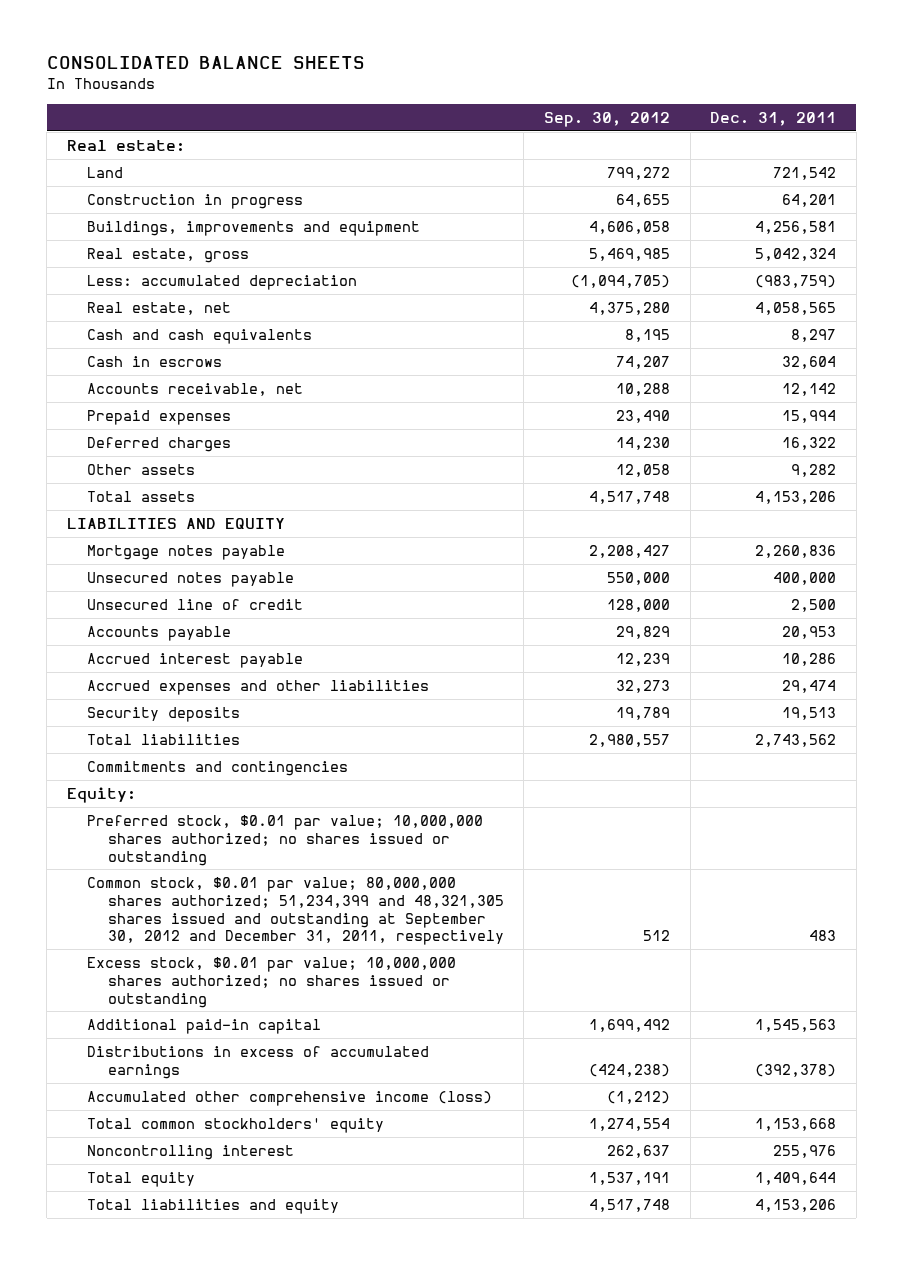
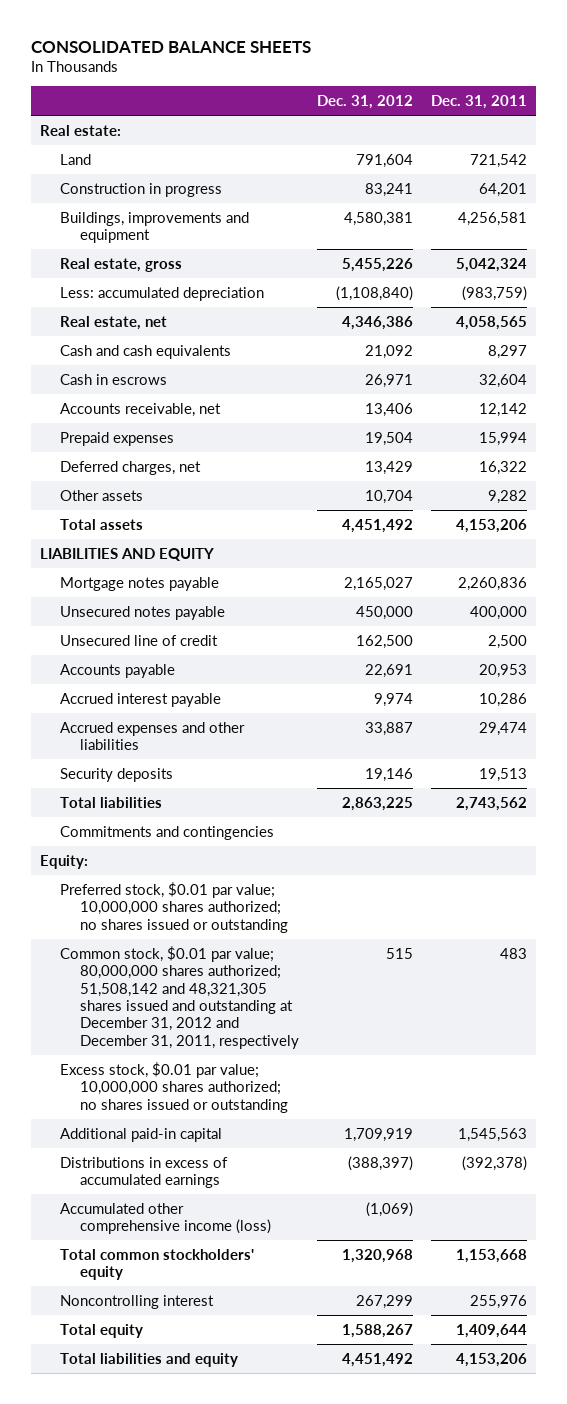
- | Sep. 30, 2012 | Dec. 31, 2011
+ | Dec. 31, 2012 | Dec. 31, 2011
- Deferred charges | 14,230 | 16,322
+ Deferred charges, net | 13,429 | 16,322
- Common stock, $0.01 par value; 80,000,000 shares authorized; 51,234,399 and 48,321,305 shares issued and outstanding at September 30, 2012 and December 31, 2011, respectively | 512 | 483
+ Common stock, $0.01 par value; 80,000,000 shares authorized; 51,508,142 and 48,321,305 shares issued and outstanding at December 31, 2012 and December 31, 2011, respectively | 515 | 483

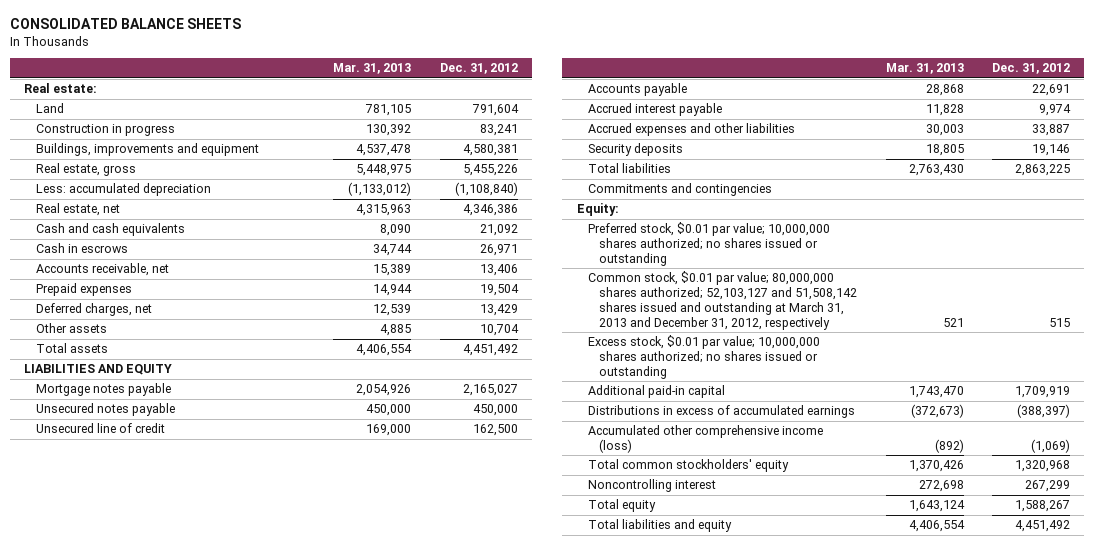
- | Dec. 31, 2012 | Dec. 31, 2011
+ | Mar. 31, 2013 | Dec. 31, 2012
- Common stock, $0.01 par value; 80,000,000 shares authorized; 51,508,142 and 48,321,305 shares issued and outstanding at December 31, 2012 and December 31, 2011, respectively | 515 | 483
+ Common stock, $0.01 par value; 80,000,000 shares authorized; 52,103,127 and 51,508,142 shares issued and outstanding at March 31, 2013 and December 31, 2012, respectively | 521 | 515

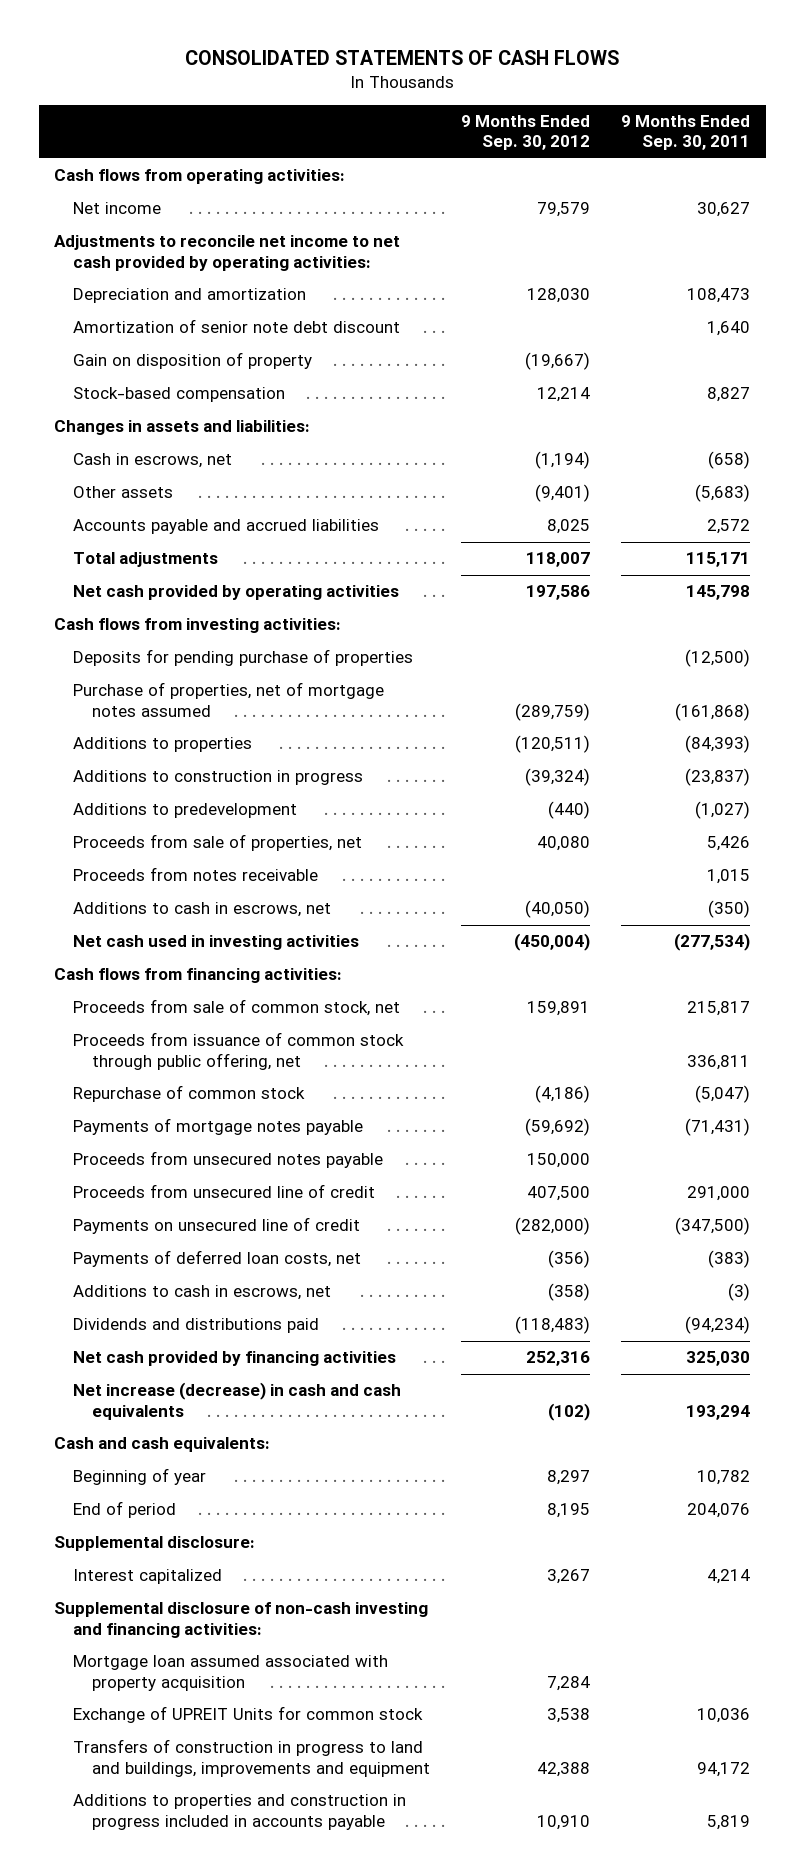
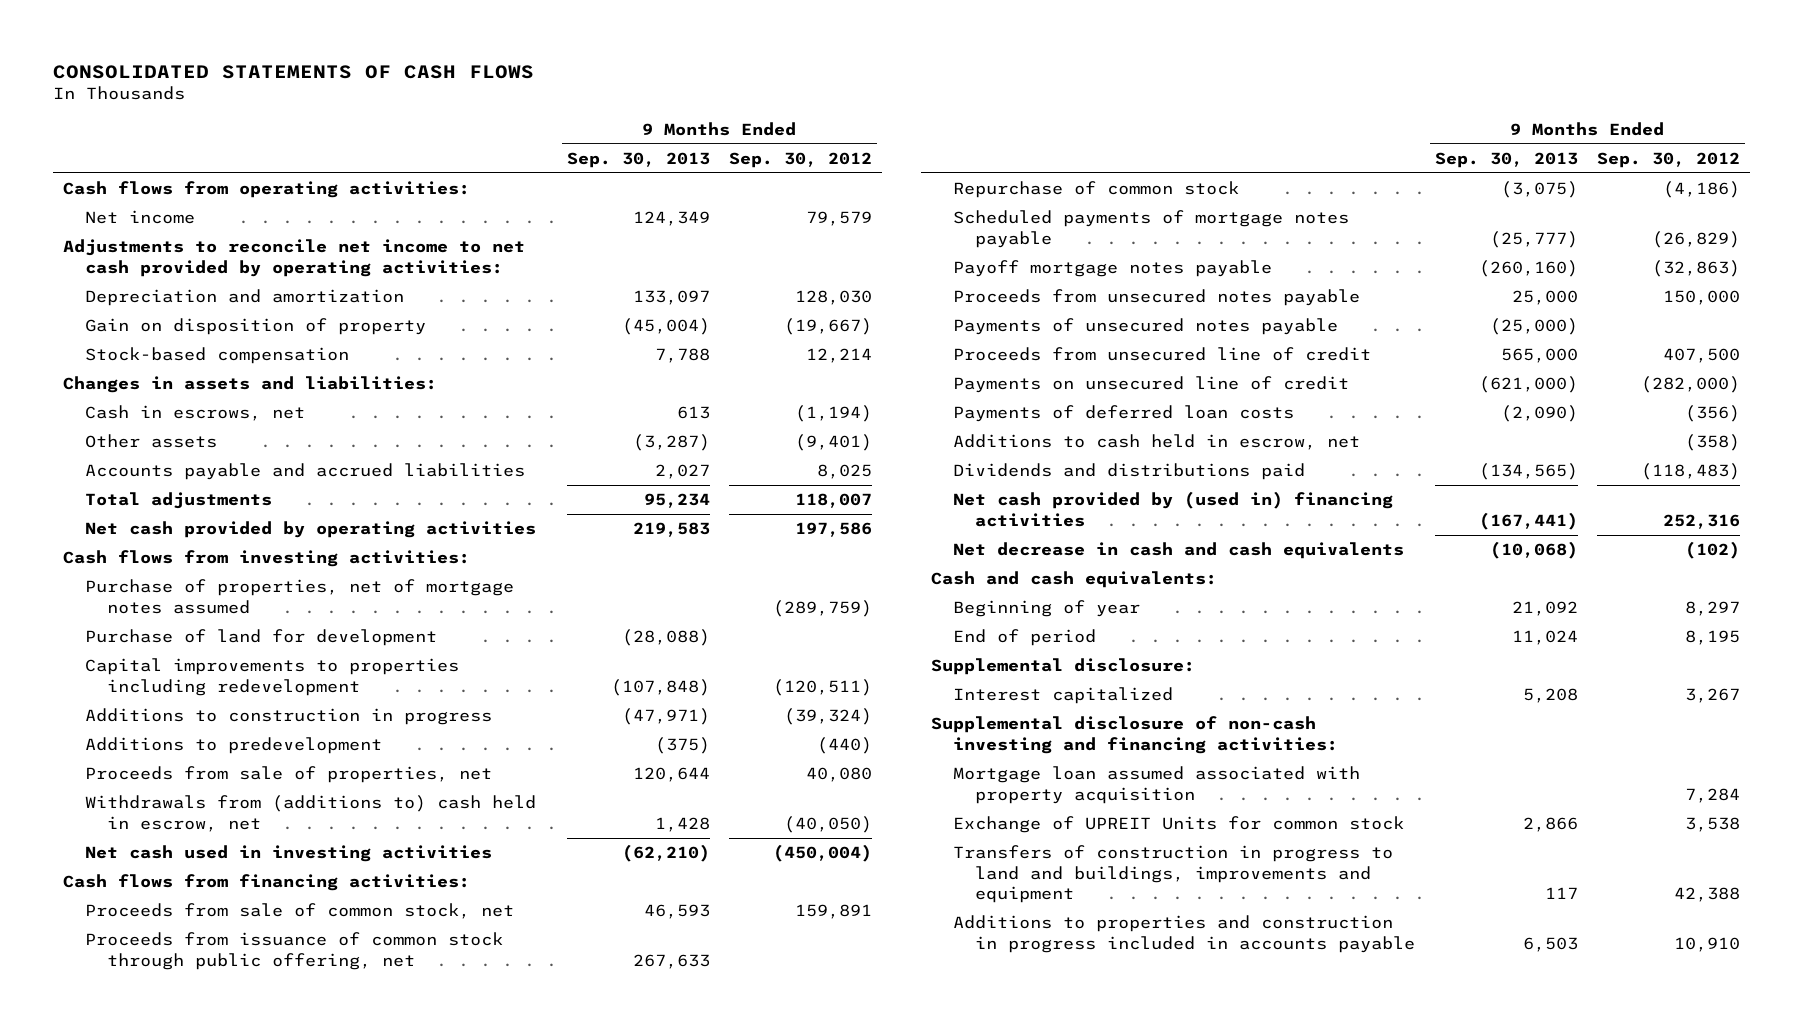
- | 9 Months Ended Sep. 30, 2012 | 9 Months Ended Sep. 30, 2011
+ | 9 Months Ended Sep. 30, 2013 | 9 Months Ended Sep. 30, 2012
- Amortization of senior note debt discount | | 1,640
- Deposits for pending purchase of properties | | (12,500)
- Additions to properties | (120,511) | (84,393)
+ Purchase of land for development | (28,088) |
+ Capital improvements to properties including redevelopment | (107,848) | (120,511)
- Proceeds from notes receivable | | 1,015
- Additions to cash in escrows, net | (40,050) | (350)
+ Withdrawals from (additions to) cash held in escrow, net | 1,428 | (40,050)
- Payments of mortgage notes payable | (59,692) | (71,431)
+ Scheduled payments of mortgage notes payable | (25,777) | (26,829)
+ Payoff mortgage notes payable | (260,160) | (32,863)
+ Payments of unsecured notes payable | (25,000) |
- Payments of deferred loan costs, net | (356) | (383)
- Additions to cash in escrows, net | (358) | (3)
+ Payments of deferred loan costs | (2,090) | (356)
+ Additions to cash held in escrow, net | | (358)
- Net cash provided by financing activities | 252,316 | 325,030
- Net increase (decrease) in cash and cash equivalents | (102) | 193,294
+ Net cash provided by (used in) financing activities | (167,441) | 252,316
+ Net decrease in cash and cash equivalents | (10,068) | (102)

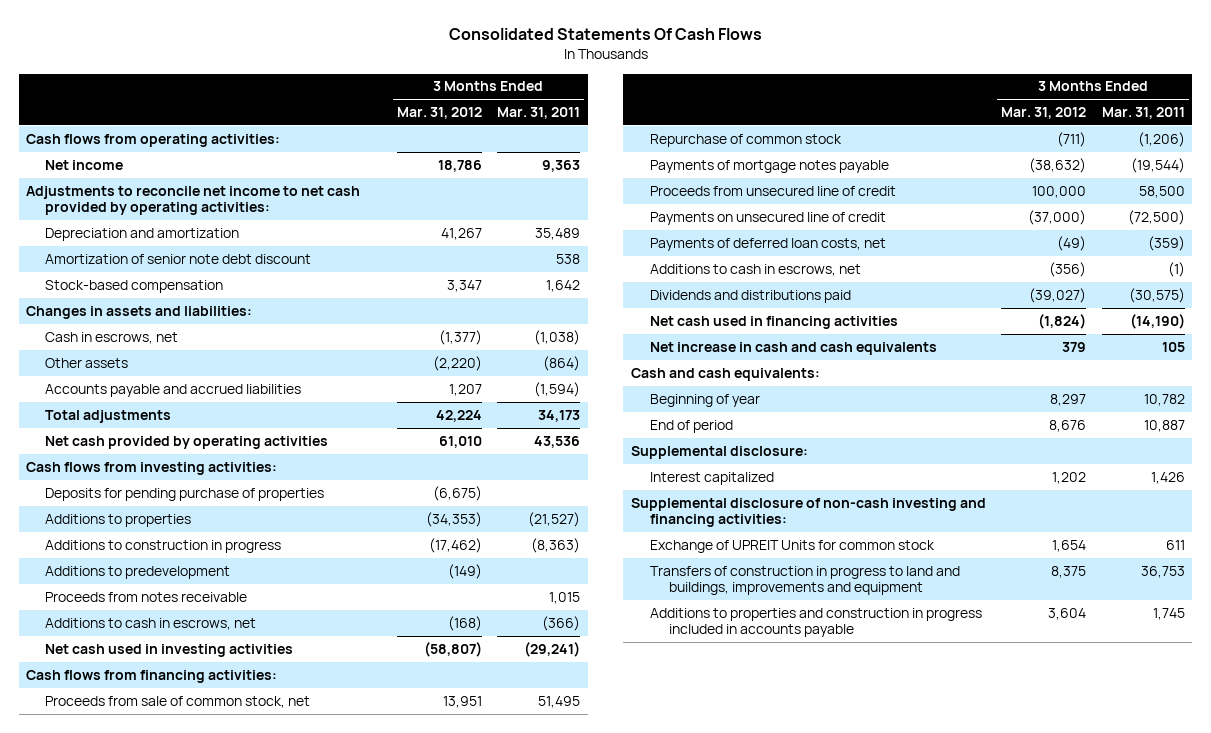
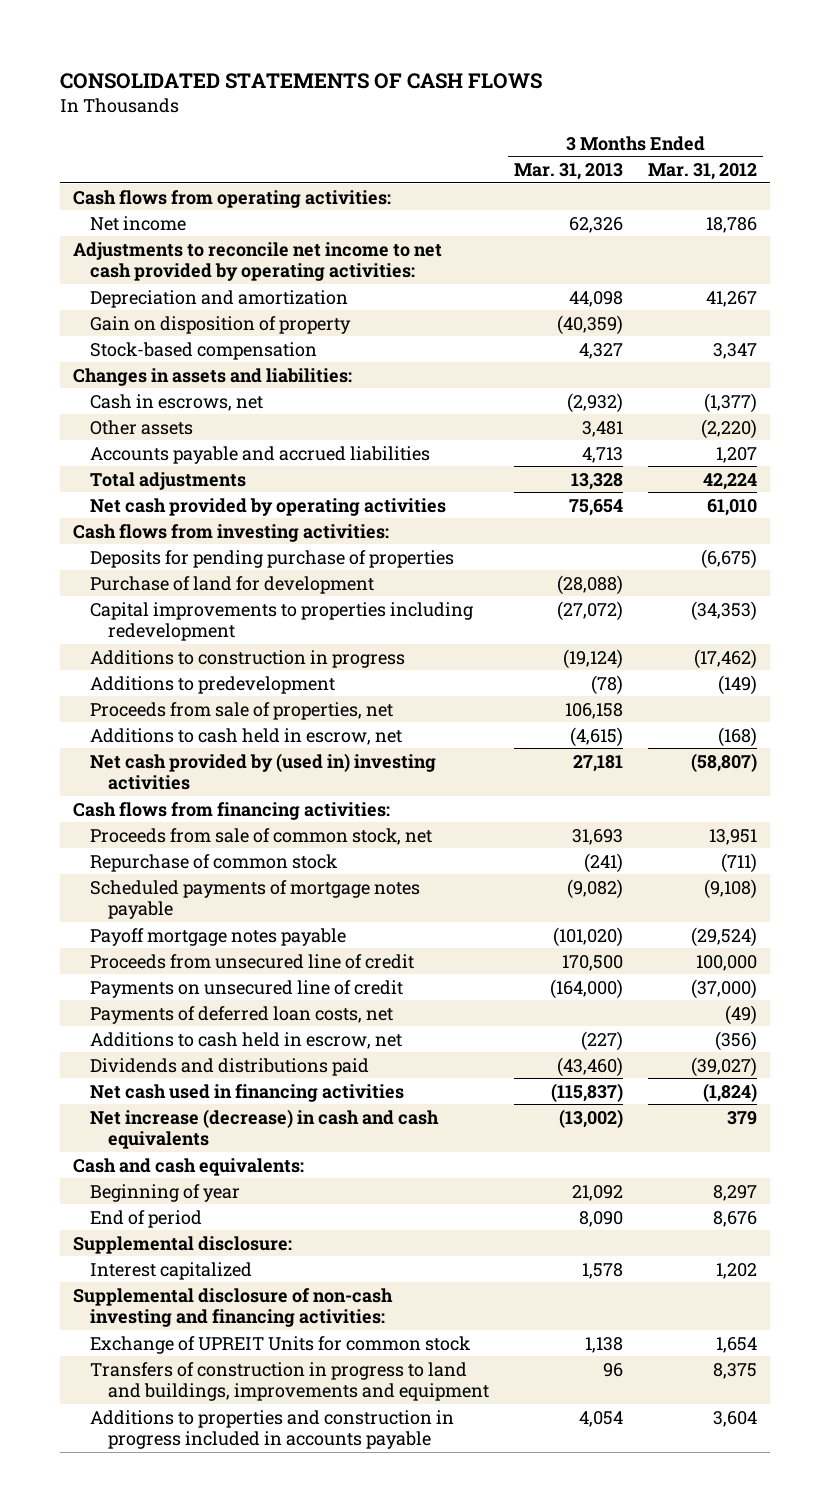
- Consolidated Statements Of Cash Flows
+ CONSOLIDATED STATEMENTS OF CASH FLOWS
- | 3 Months Ended Mar. 31, 2012 | 3 Months Ended Mar. 31, 2011
+ | 3 Months Ended Mar. 31, 2013 | 3 Months Ended Mar. 31, 2012
- Amortization of senior note debt discount | | 538
+ Gain on disposition of property | (40,359) |
- Additions to properties | (34,353) | (21,527)
+ Purchase of land for development | (28,088) |
+ Capital improvements to properties including redevelopment | (27,072) | (34,353)
- Proceeds from notes receivable | | 1,015
- Additions to cash in escrows, net | (168) | (366)
- Net cash used in investing activities | (58,807) | (29,241)
+ Proceeds from sale of properties, net | 106,158 |
+ Additions to cash held in escrow, net | (4,615) | (168)
+ Net cash provided by (used in) investing activities | 27,181 | (58,807)
- Payments of mortgage notes payable | (38,632) | (19,544)
+ Scheduled payments of mortgage notes payable | (9,082) | (9,108)
+ Payoff mortgage notes payable | (101,020) | (29,524)
- Additions to cash in escrows, net | (356) | (1)
+ Additions to cash held in escrow, net | (227) | (356)
- Net increase in cash and cash equivalents | 379 | 105
+ Net increase (decrease) in cash and cash equivalents | (13,002) | 379

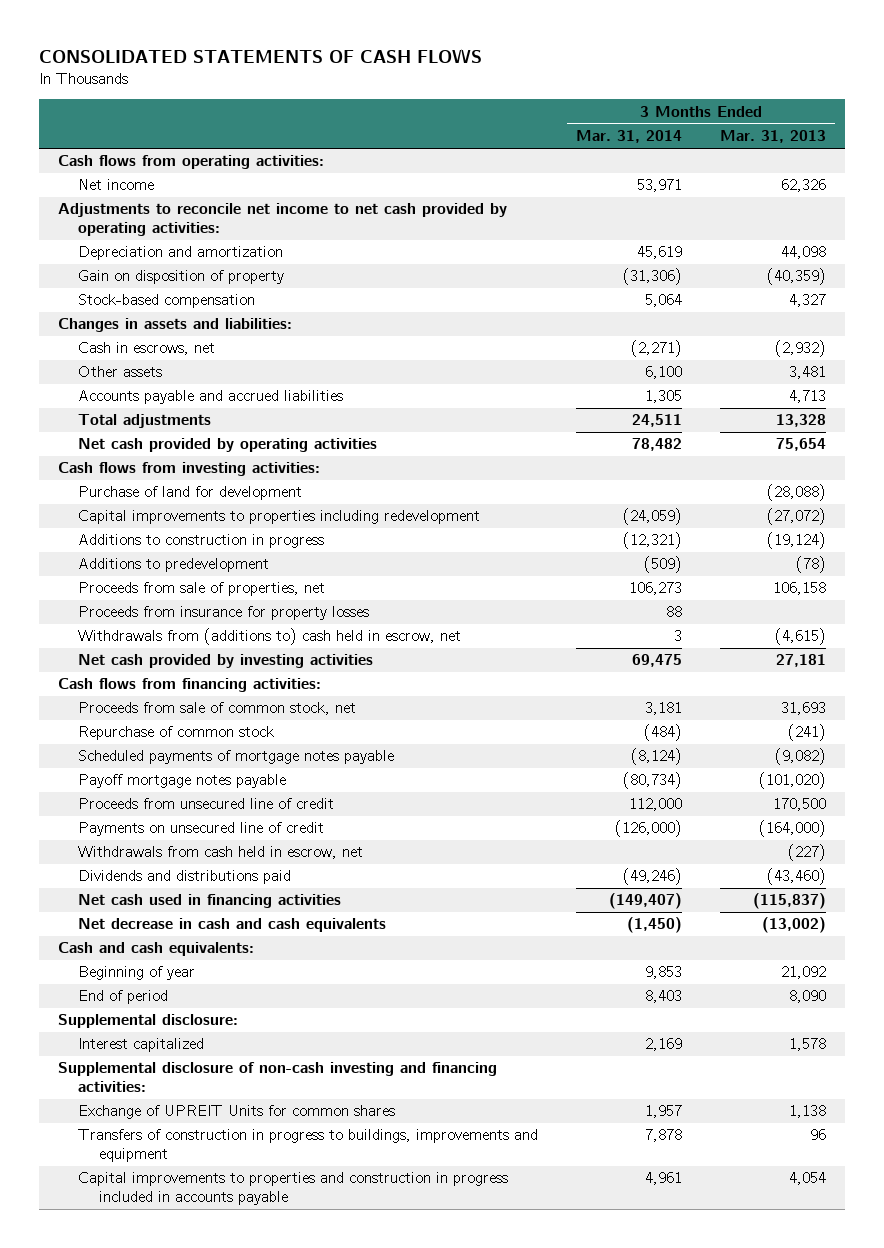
- | 3 Months Ended Mar. 31, 2013 | 3 Months Ended Mar. 31, 2012
+ | 3 Months Ended Mar. 31, 2014 | 3 Months Ended Mar. 31, 2013
- Deposits for pending purchase of properties | | (6,675)
- Additions to cash held in escrow, net | (4,615) | (168)
- Net cash provided by (used in) investing activities | 27,181 | (58,807)
+ Proceeds from insurance for property losses | 88 |
+ Withdrawals from (additions to) cash held in escrow, net | 3 | (4,615)
+ Net cash provided by investing activities | 69,475 | 27,181
- Payments of deferred loan costs, net | | (49)
- Additions to cash held in escrow, net | (227) | (356)
+ Withdrawals from cash held in escrow, net | | (227)
- Net increase (decrease) in cash and cash equivalents | (13,002) | 379
+ Net decrease in cash and cash equivalents | (1,450) | (13,002)
- Exchange of UPREIT Units for common stock | 1,138 | 1,654
- Transfers of construction in progress to land and buildings, improvements and equipment | 96 | 8,375
- Additions to properties and construction in progress included in accounts payable | 4,054 | 3,604
+ Exchange of UPREIT Units for common shares | 1,957 | 1,138
+ Transfers of construction in progress to buildings, improvements and equipment | 7,878 | 96
+ Capital improvements to properties and construction in progress included in accounts payable | 4,961 | 4,054

